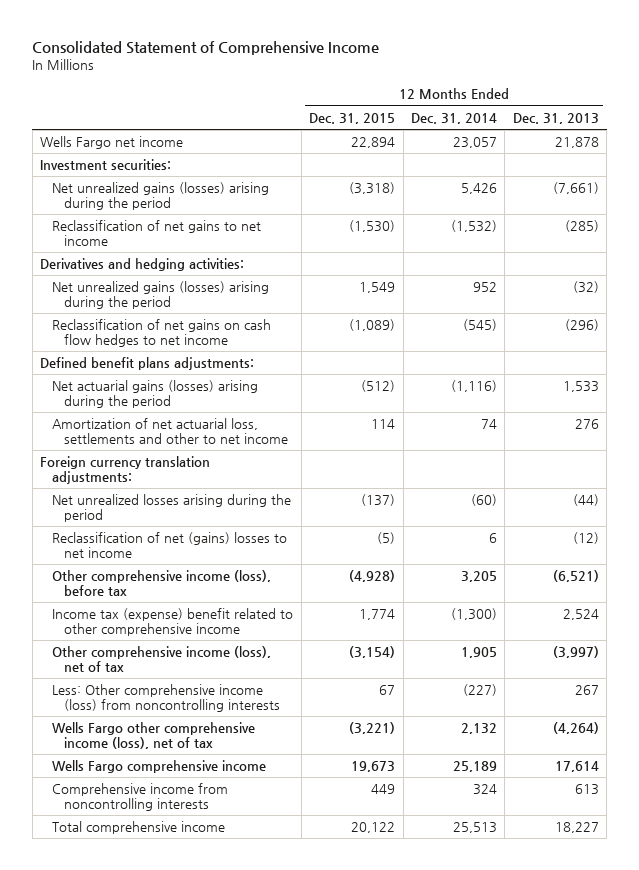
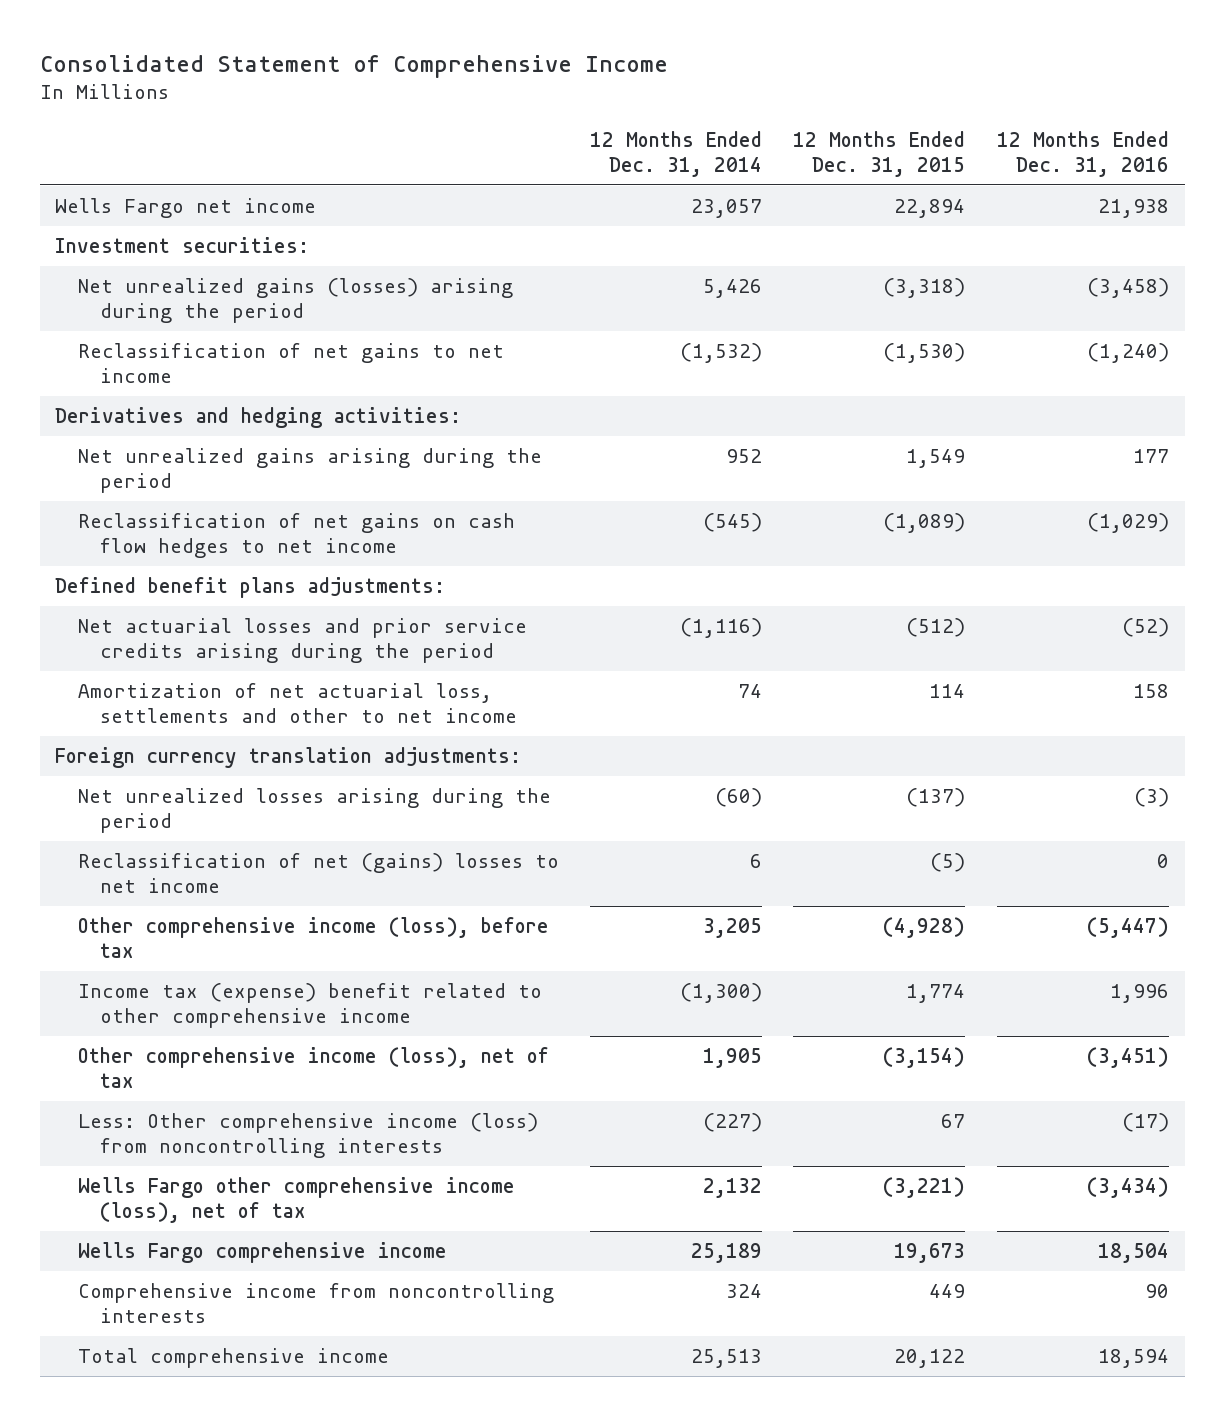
- | 12 Months Ended Dec. 31, 2015 | 12 Months Ended Dec. 31, 2014 | 12 Months Ended Dec. 31, 2013
+ | 12 Months Ended Dec. 31, 2014 | 12 Months Ended Dec. 31, 2015 | 12 Months Ended Dec. 31, 2016
- Net unrealized gains (losses) arising during the period | 1,549 | 952 | (32)
+ Net unrealized gains arising during the period | 952 | 1,549 | 177
- Net actuarial gains (losses) arising during the period | (512) | (1,116) | 1,533
+ Net actuarial losses and prior service credits arising during the period | (1,116) | (512) | (52)

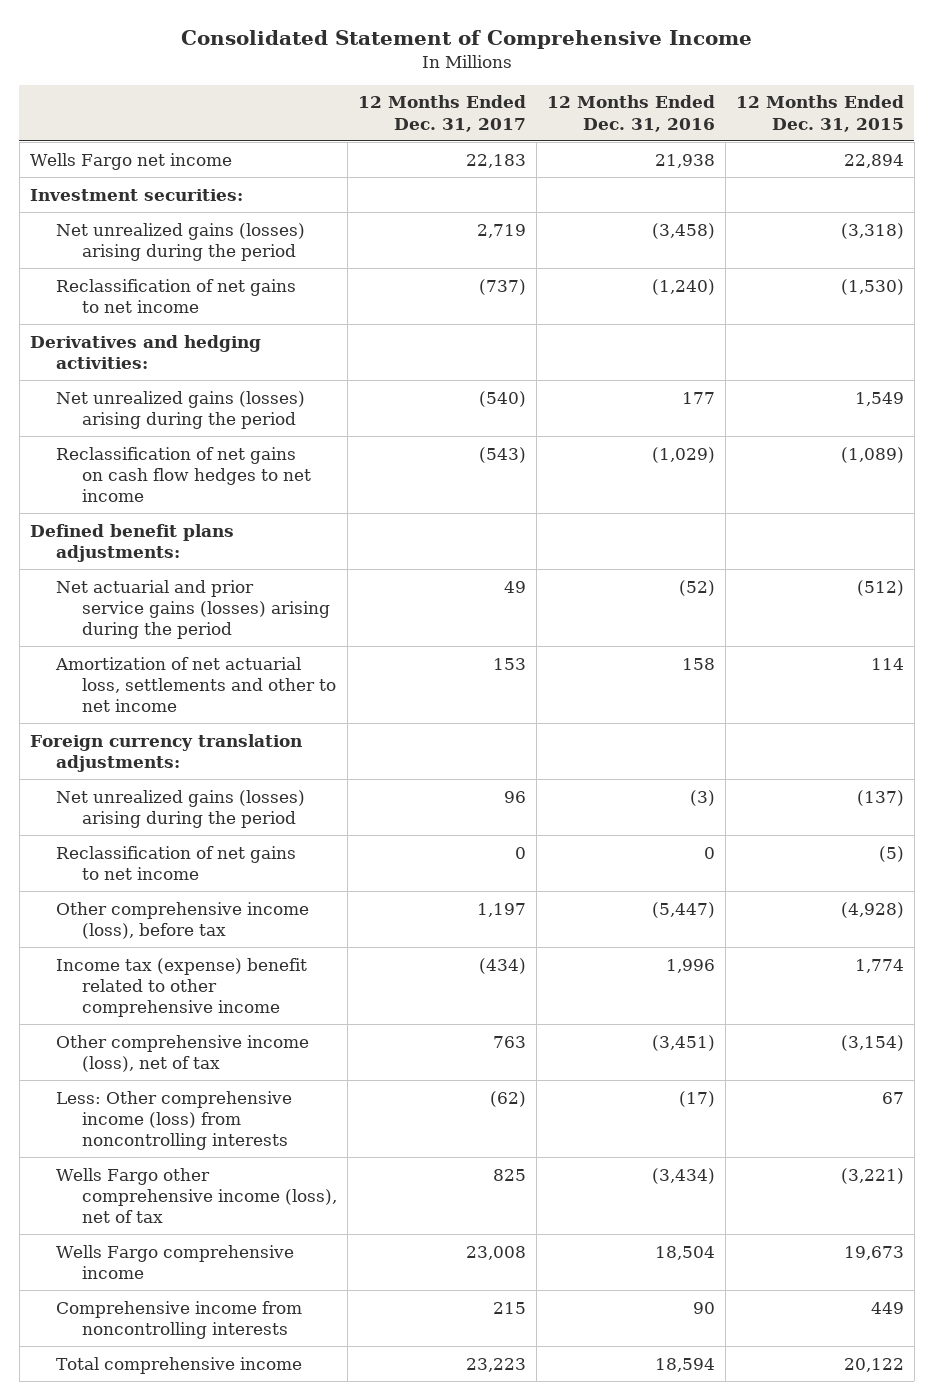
- | 12 Months Ended Dec. 31, 2014 | 12 Months Ended Dec. 31, 2015 | 12 Months Ended Dec. 31, 2016
+ | 12 Months Ended Dec. 31, 2017 | 12 Months Ended Dec. 31, 2016 | 12 Months Ended Dec. 31, 2015
- Net unrealized gains arising during the period | 952 | 1,549 | 177
+ Net unrealized gains (losses) arising during the period | (540) | 177 | 1,549
- Net actuarial losses and prior service credits arising during the period | (1,116) | (512) | (52)
+ Net actuarial and prior service gains (losses) arising during the period | 49 | (52) | (512)
- Net unrealized losses arising during the period | (60) | (137) | (3)
- Reclassification of net (gains) losses to net income | 6 | (5) | 0
+ Net unrealized gains (losses) arising during the period | 96 | (3) | (137)
+ Reclassification of net gains to net income | 0 | 0 | (5)

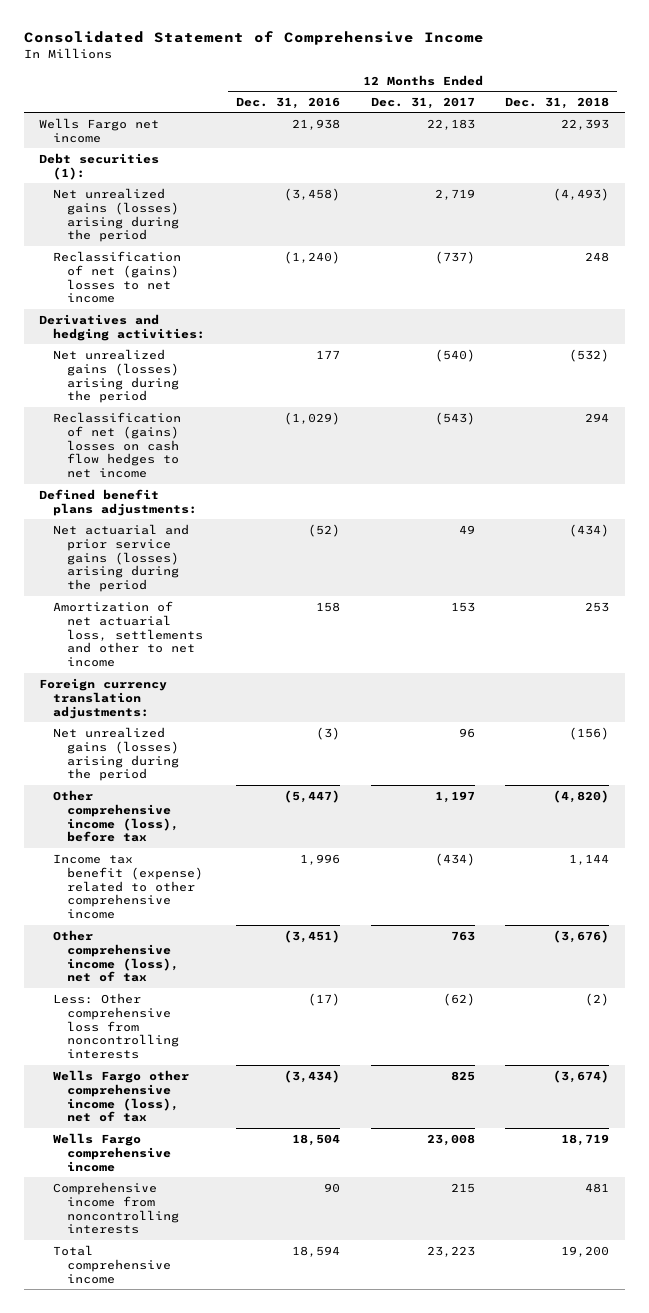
- | 12 Months Ended Dec. 31, 2017 | 12 Months Ended Dec. 31, 2016 | 12 Months Ended Dec. 31, 2015
+ | 12 Months Ended Dec. 31, 2016 | 12 Months Ended Dec. 31, 2017 | 12 Months Ended Dec. 31, 2018
- Investment securities:
+ Debt securities (1):
- Reclassification of net gains to net income | (737) | (1,240) | (1,530)
+ Reclassification of net (gains) losses to net income | (1,240) | (737) | 248
- Reclassification of net gains on cash flow hedges to net income | (543) | (1,029) | (1,089)
+ Reclassification of net (gains) losses on cash flow hedges to net income | (1,029) | (543) | 294
- Reclassification of net gains to net income | 0 | 0 | (5)
- Income tax (expense) benefit related to other comprehensive income | (434) | 1,996 | 1,774
+ Income tax benefit (expense) related to other comprehensive income | 1,996 | (434) | 1,144
- Less: Other comprehensive income (loss) from noncontrolling interests | (62) | (17) | 67
+ Less: Other comprehensive loss from noncontrolling interests | (17) | (62) | (2)

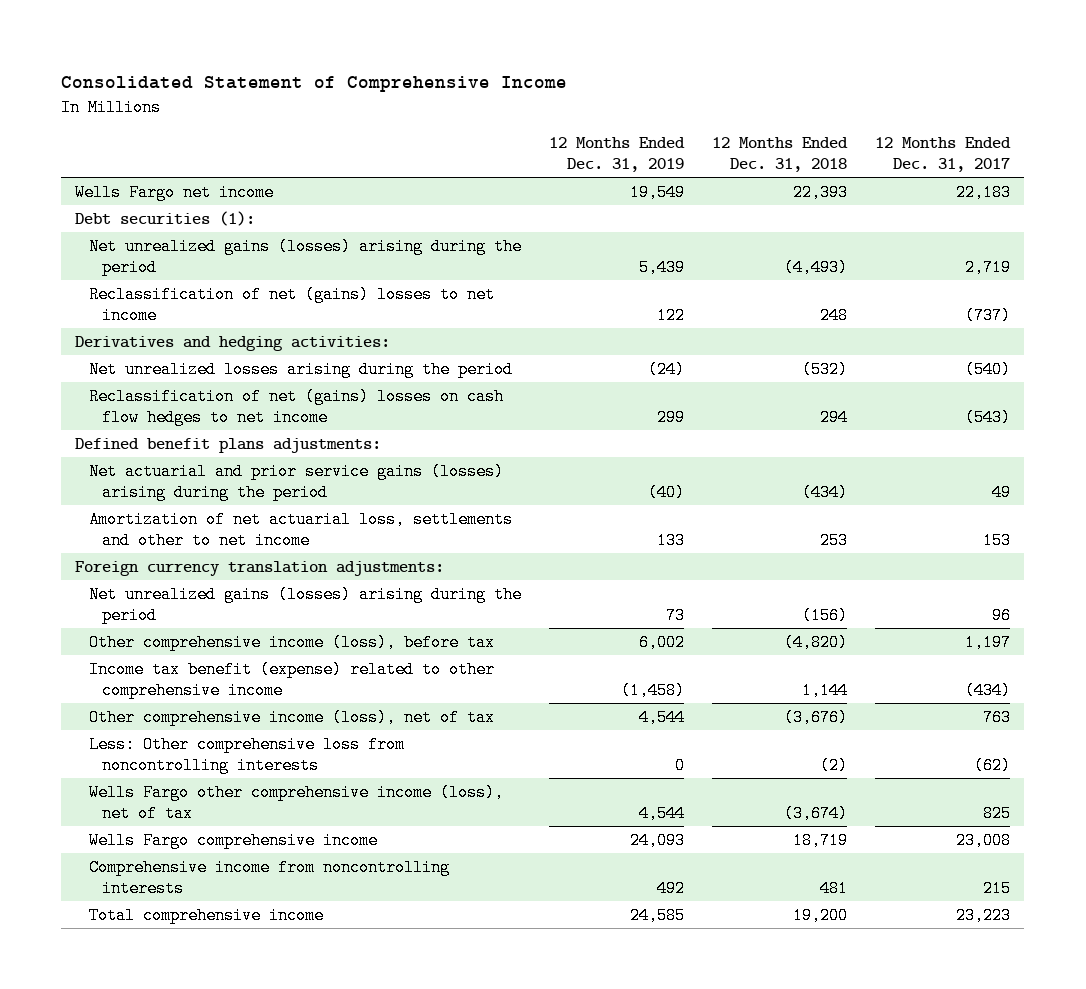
- | 12 Months Ended Dec. 31, 2016 | 12 Months Ended Dec. 31, 2017 | 12 Months Ended Dec. 31, 2018
+ | 12 Months Ended Dec. 31, 2019 | 12 Months Ended Dec. 31, 2018 | 12 Months Ended Dec. 31, 2017
- Net unrealized gains (losses) arising during the period | 177 | (540) | (532)
+ Net unrealized losses arising during the period | (24) | (532) | (540)

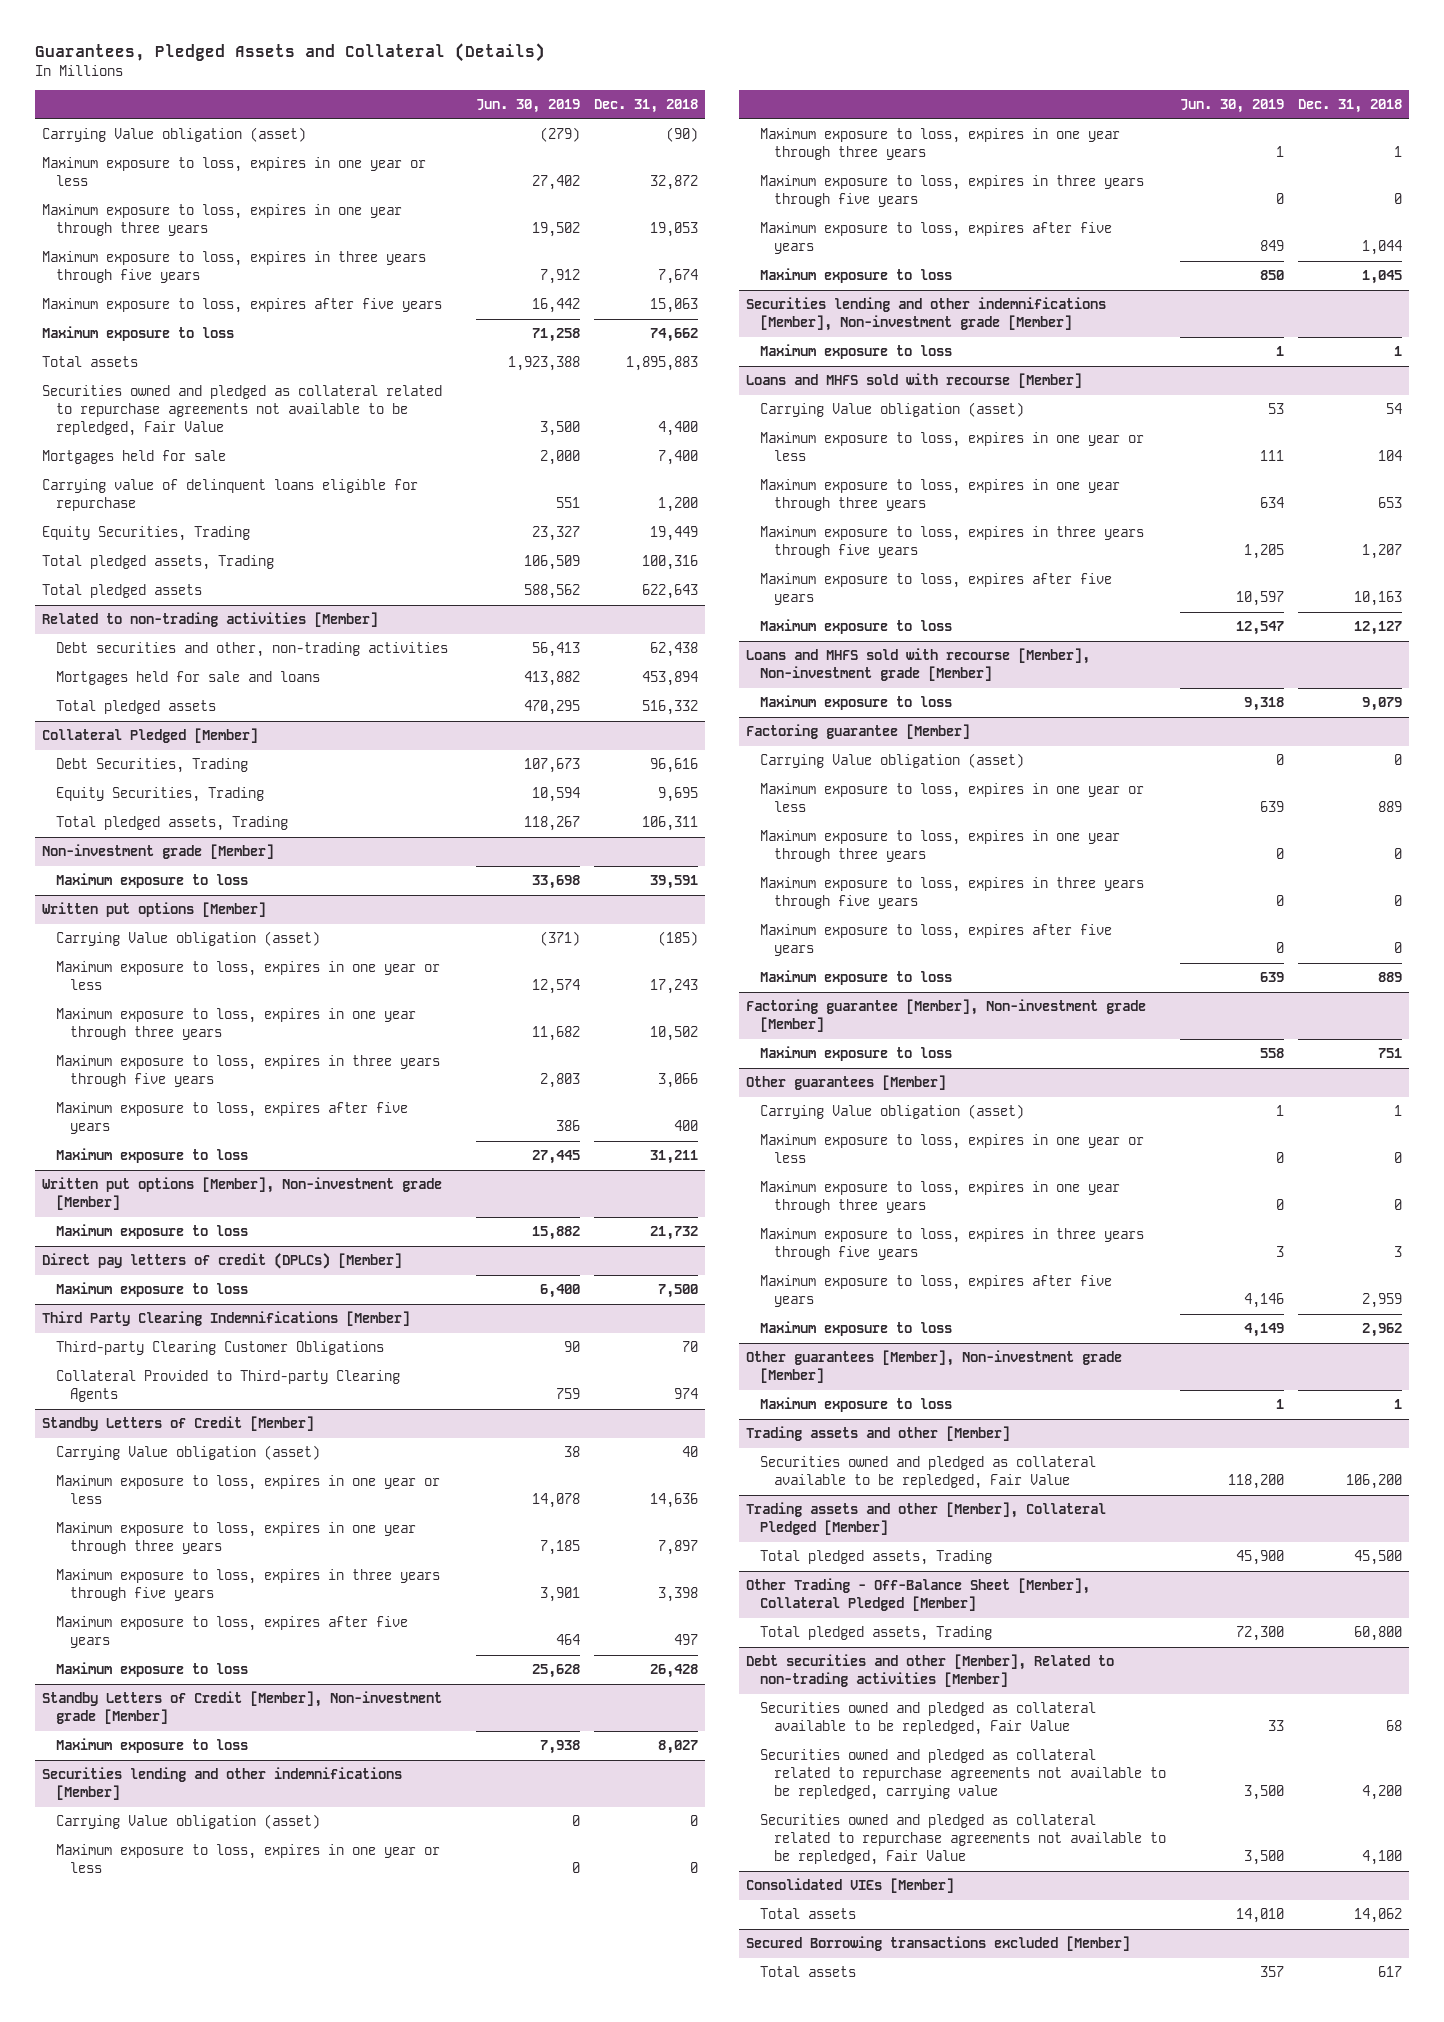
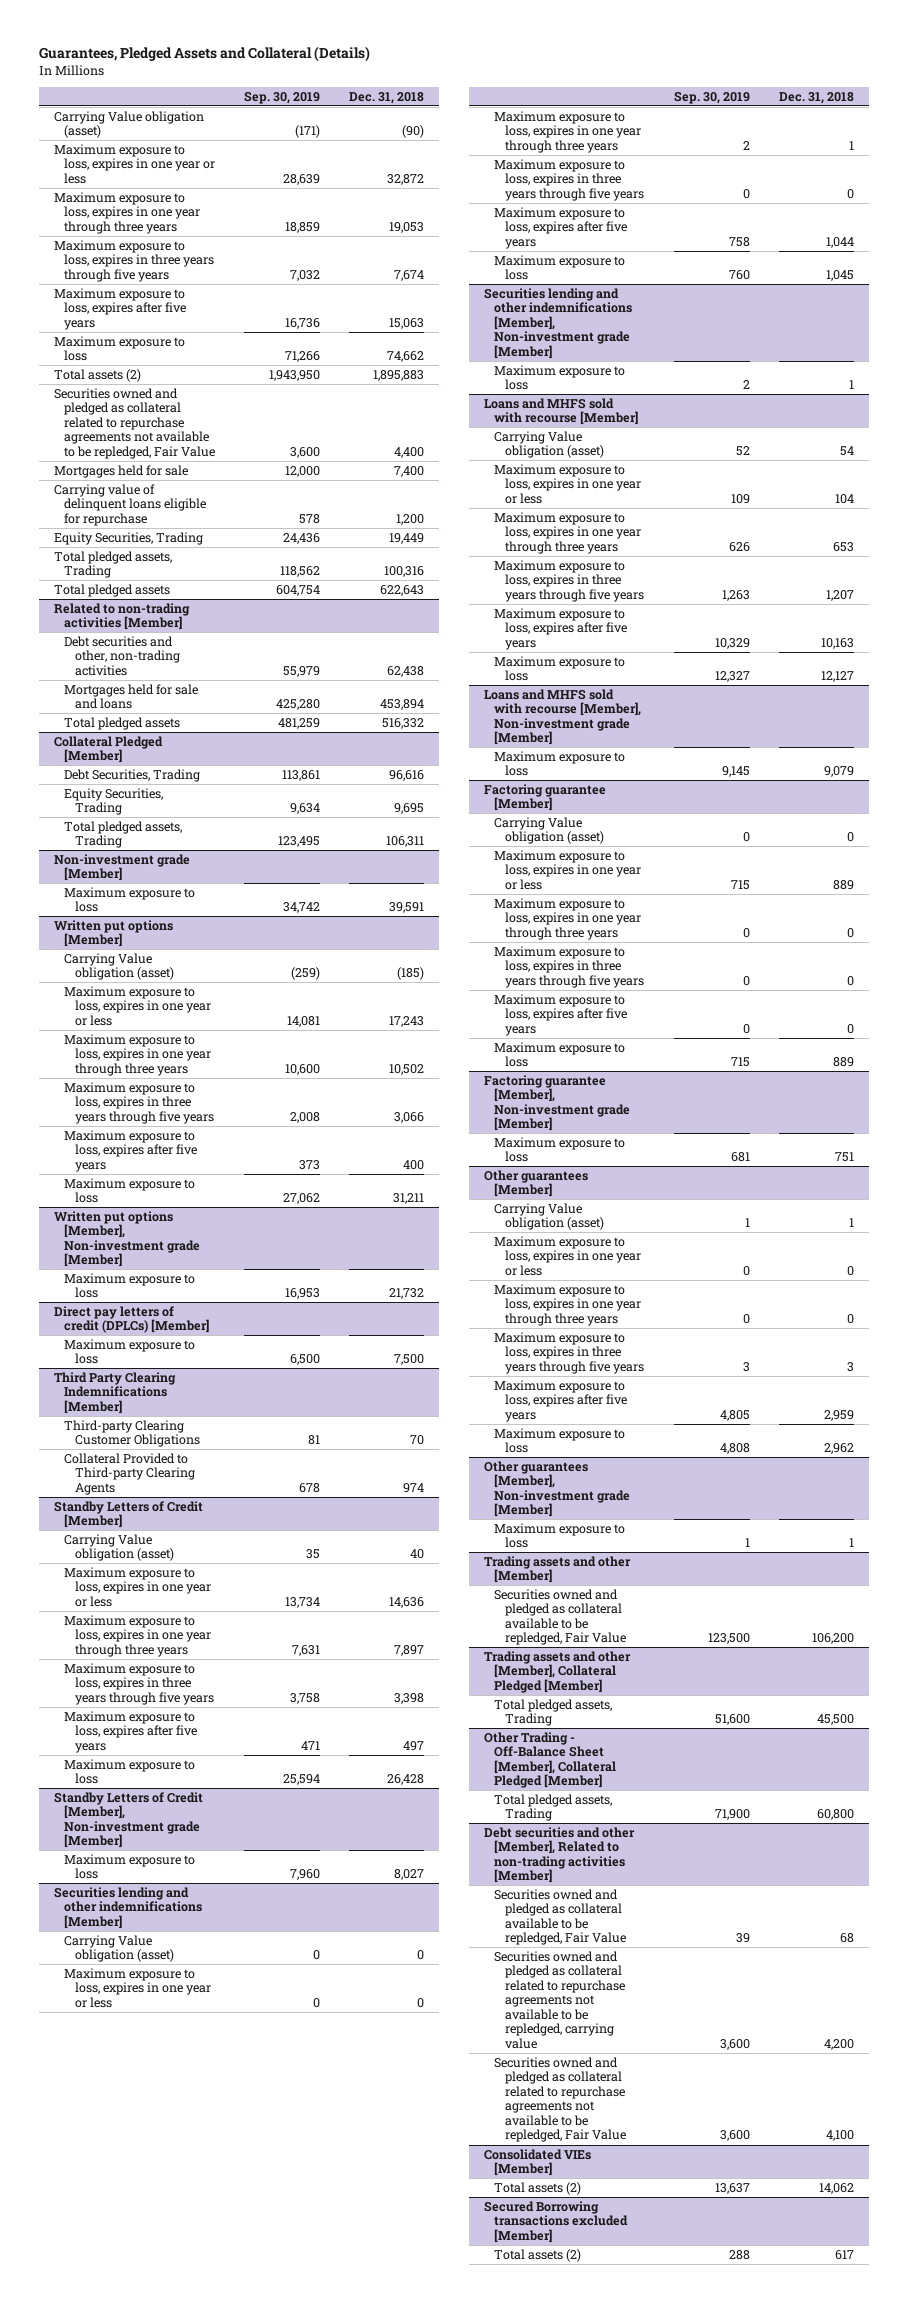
- | Jun. 30, 2019 | Dec. 31, 2018
+ | Sep. 30, 2019 | Dec. 31, 2018
- Total assets | 1,923,388 | 1,895,883
+ Total assets (2) | 1,943,950 | 1,895,883
@ Consolidated VIEs [Member]
- Total assets | 14,010 | 14,062
+ Total assets (2) | 13,637 | 14,062
@ Secured Borrowing transactions excluded [Member]
- Total assets | 357 | 617
+ Total assets (2) | 288 | 617

